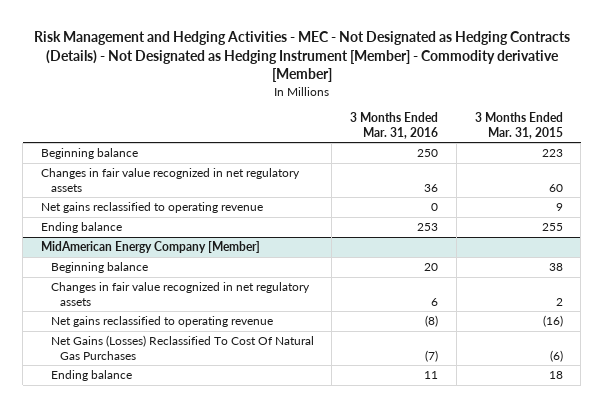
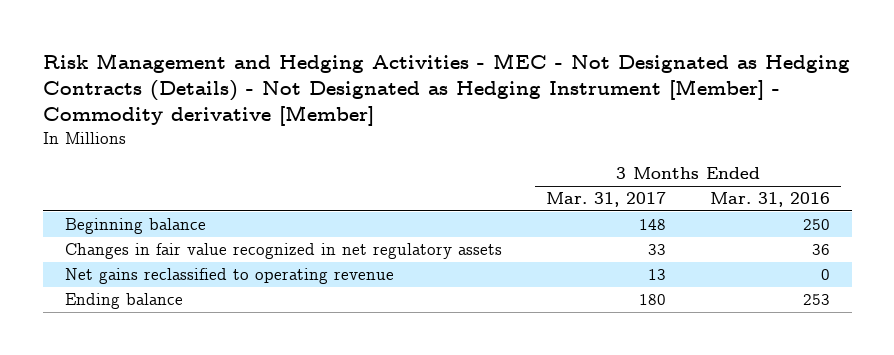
- | 3 Months Ended Mar. 31, 2016 | 3 Months Ended Mar. 31, 2015
+ | 3 Months Ended Mar. 31, 2017 | 3 Months Ended Mar. 31, 2016
- MidAmerican Energy Company [Member]
- Beginning balance | 20 | 38
- Changes in fair value recognized in net regulatory assets | 6 | 2
- Net gains reclassified to operating revenue | (8) | (16)
- Net Gains (Losses) Reclassified To Cost Of Natural Gas Purchases | (7) | (6)
- Ending balance | 11 | 18

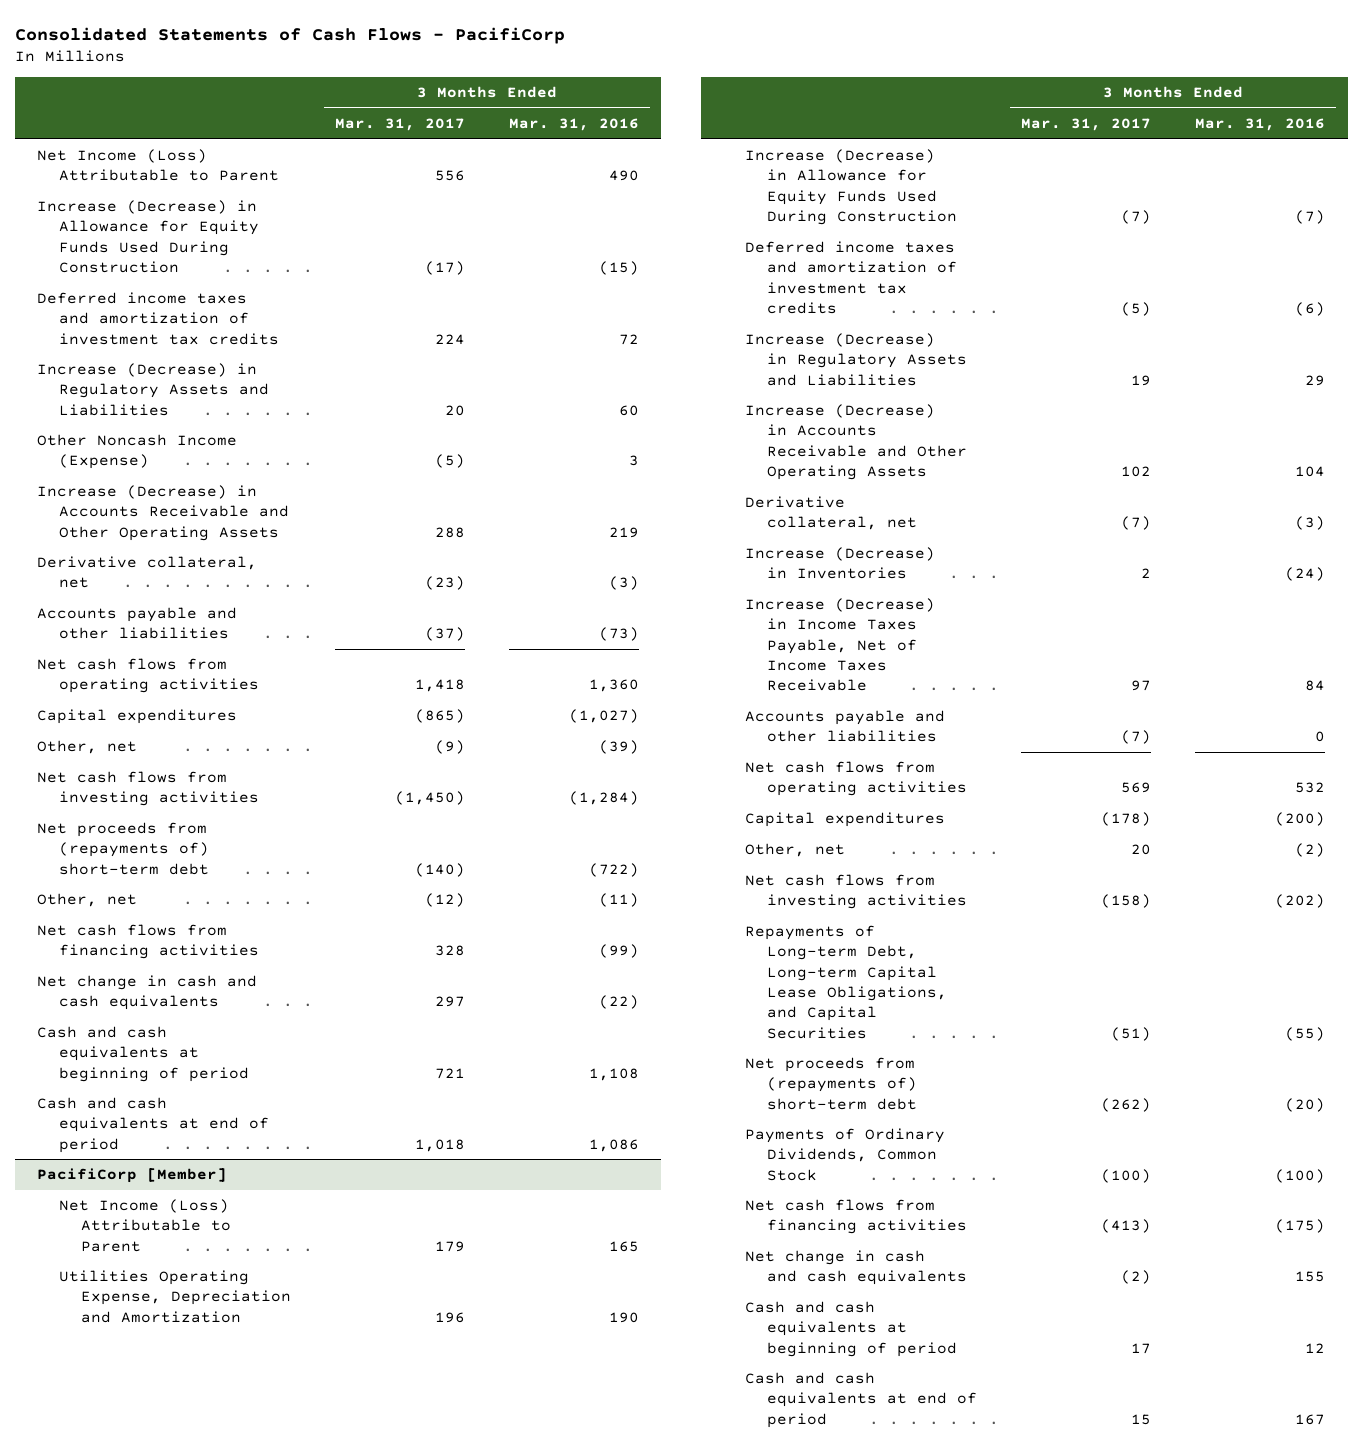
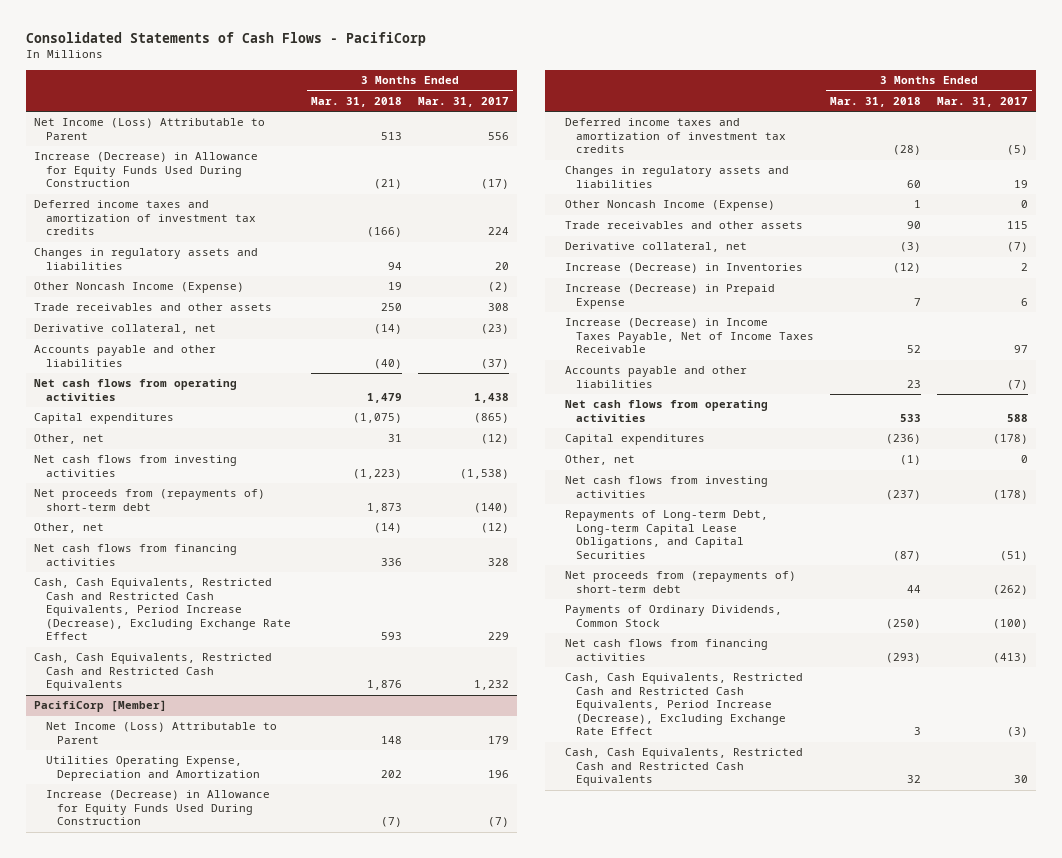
- | 3 Months Ended Mar. 31, 2017 | 3 Months Ended Mar. 31, 2016
+ | 3 Months Ended Mar. 31, 2018 | 3 Months Ended Mar. 31, 2017
- Increase (Decrease) in Regulatory Assets and Liabilities | 20 | 60
- Other Noncash Income (Expense) | (5) | 3
- Increase (Decrease) in Accounts Receivable and Other Operating Assets | 288 | 219
+ Changes in regulatory assets and liabilities | 94 | 20
+ Other Noncash Income (Expense) | 19 | (2)
+ Trade receivables and other assets | 250 | 308
- Net cash flows from operating activities | 1,418 | 1,360
+ Net cash flows from operating activities | 1,479 | 1,438
- Other, net | (9) | (39)
- Net cash flows from investing activities | (1,450) | (1,284)
+ Other, net | 31 | (12)
+ Net cash flows from investing activities | (1,223) | (1,538)
- Net change in cash and cash equivalents | 297 | (22)
- Cash and cash equivalents at beginning of period | 721 | 1,108
- Cash and cash equivalents at end of period | 1,018 | 1,086
+ Cash, Cash Equivalents, Restricted Cash and Restricted Cash Equivalents, Period Increase (Decrease), Excluding Exchange Rate Effect | 593 | 229
+ Cash, Cash Equivalents, Restricted Cash and Restricted Cash Equivalents | 1,876 | 1,232
@ PacifiCorp [Member]
- Increase (Decrease) in Regulatory Assets and Liabilities | 19 | 29
- Increase (Decrease) in Accounts Receivable and Other Operating Assets | 102 | 104
+ Changes in regulatory assets and liabilities | 60 | 19
+ Other Noncash Income (Expense) | 1 | 0
+ Trade receivables and other assets | 90 | 115
+ Increase (Decrease) in Prepaid Expense | 7 | 6
- Net cash flows from operating activities | 569 | 532
+ Net cash flows from operating activities | 533 | 588
- Other, net | 20 | (2)
- Net cash flows from investing activities | (158) | (202)
+ Other, net | (1) | 0
+ Net cash flows from investing activities | (237) | (178)
- Net change in cash and cash equivalents | (2) | 155
- Cash and cash equivalents at beginning of period | 17 | 12
- Cash and cash equivalents at end of period | 15 | 167
+ Cash, Cash Equivalents, Restricted Cash and Restricted Cash Equivalents, Period Increase (Decrease), Excluding Exchange Rate Effect | 3 | (3)
+ Cash, Cash Equivalents, Restricted Cash and Restricted Cash Equivalents | 32 | 30

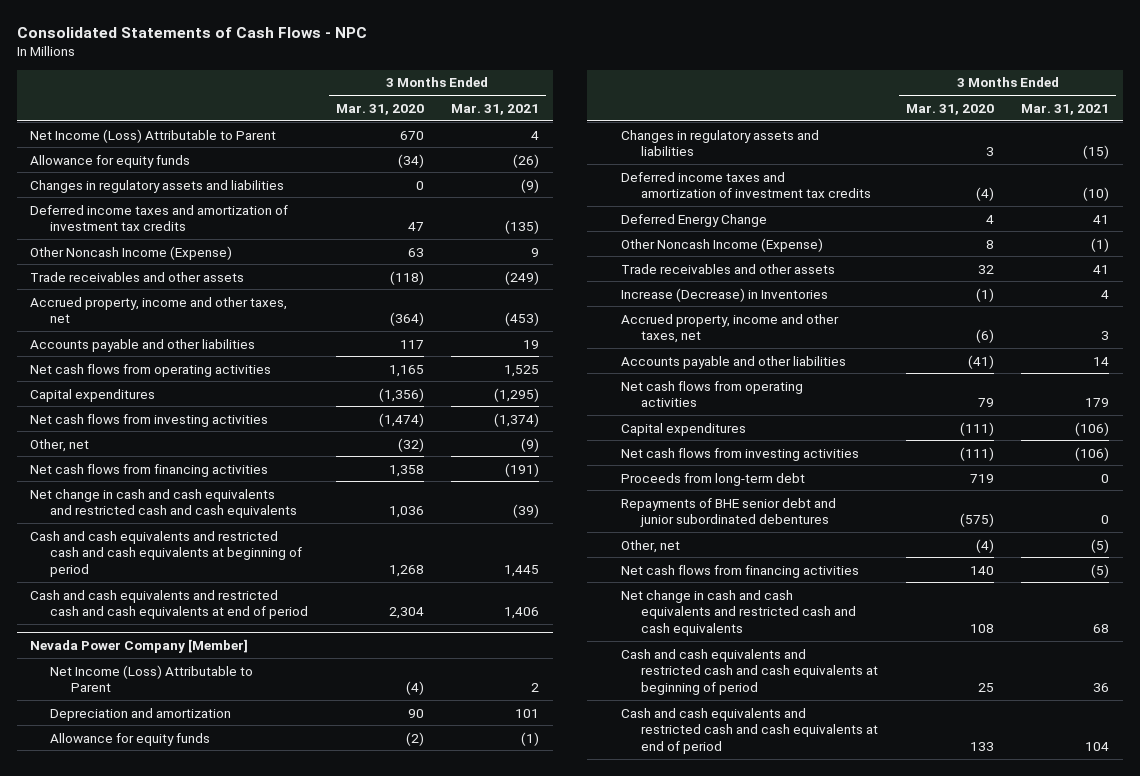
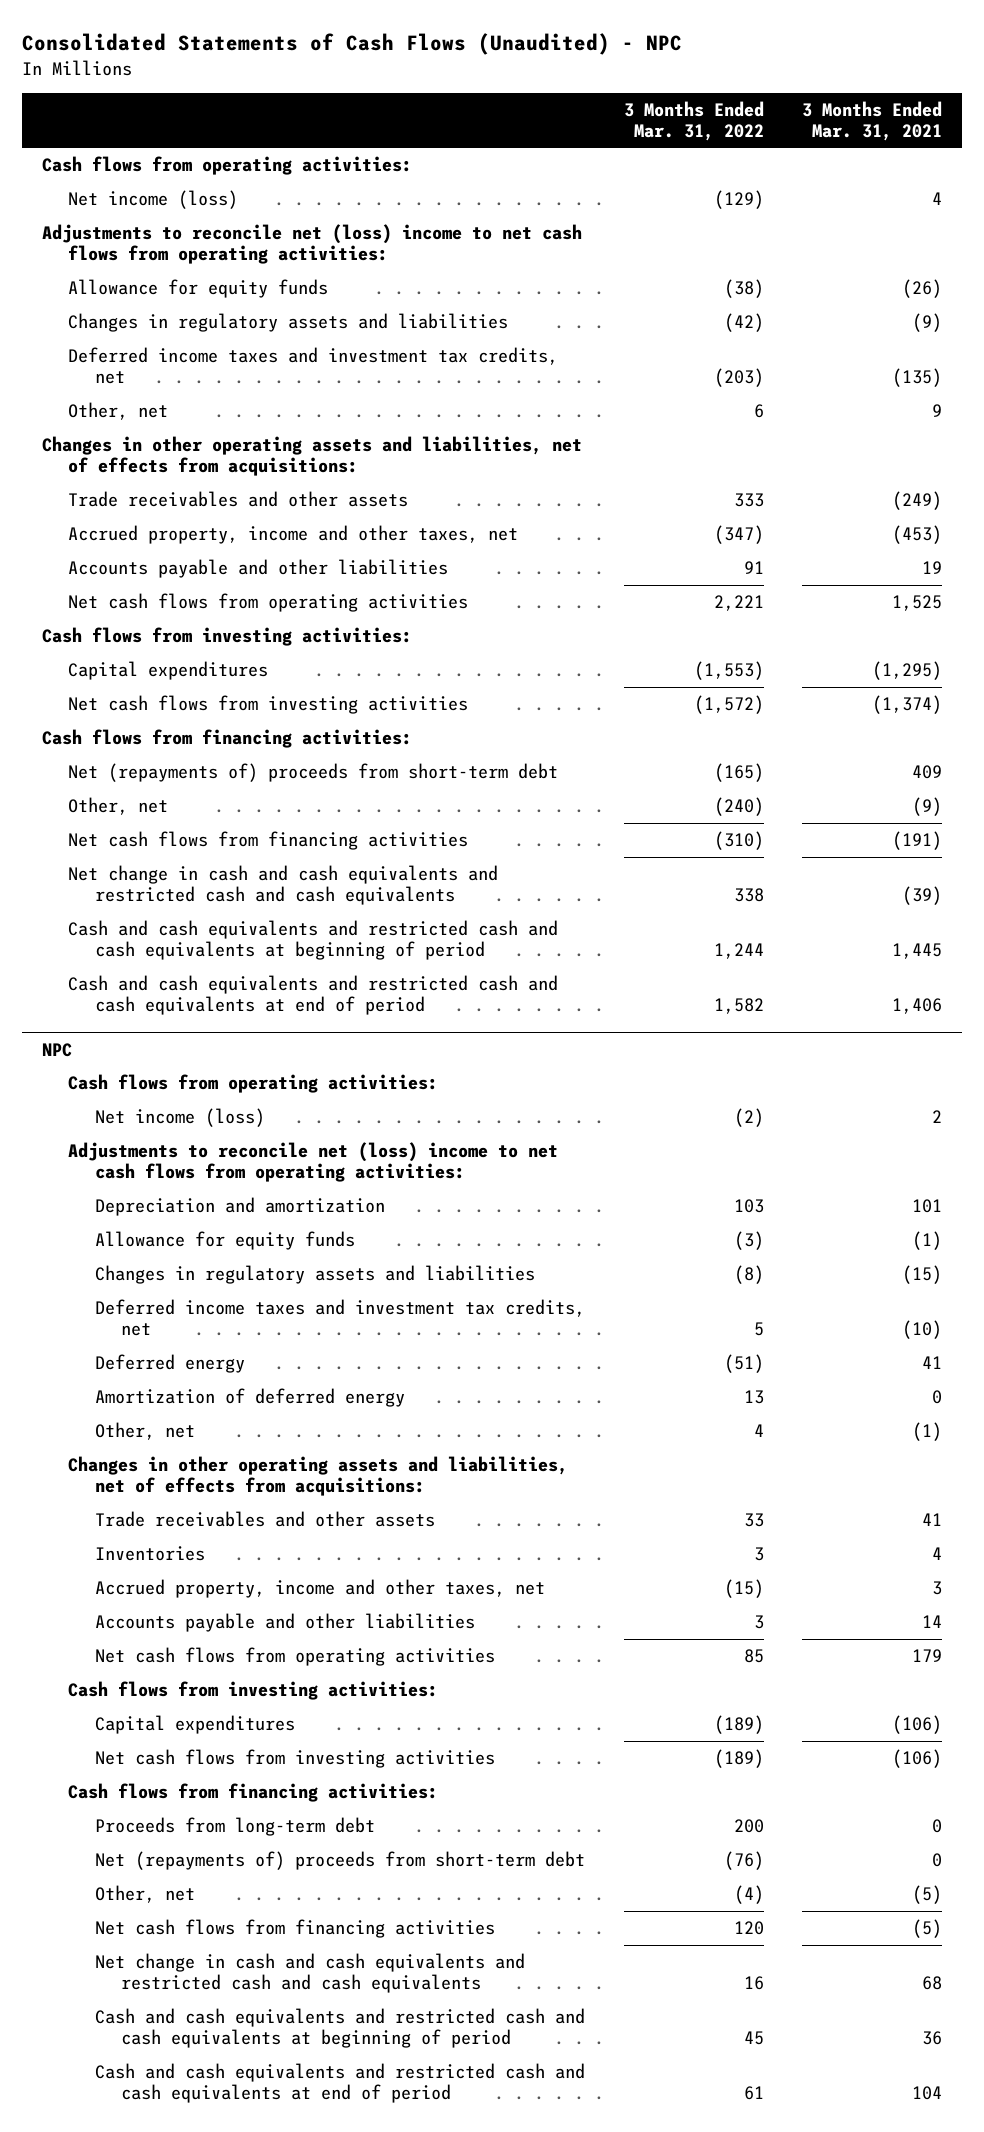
- Consolidated Statements of Cash Flows - NPC
+ Consolidated Statements of Cash Flows (Unaudited) - NPC
- | 3 Months Ended Mar. 31, 2020 | 3 Months Ended Mar. 31, 2021
+ | 3 Months Ended Mar. 31, 2022 | 3 Months Ended Mar. 31, 2021
- Net Income (Loss) Attributable to Parent | 670 | 4
+ Cash flows from operating activities:
+ Net income (loss) | (129) | 4
+ Adjustments to reconcile net (loss) income to net cash flows from operating activities:
- Deferred income taxes and amortization of investment tax credits | 47 | (135)
- Other Noncash Income (Expense) | 63 | 9
+ Deferred income taxes and investment tax credits, net | (203) | (135)
+ Other, net | 6 | 9
+ Changes in other operating assets and liabilities, net of effects from acquisitions:
+ Cash flows from investing activities:
+ Cash flows from financing activities:
+ Net (repayments of) proceeds from short-term debt | (165) | 409
- Nevada Power Company [Member]
- Net Income (Loss) Attributable to Parent | (4) | 2
+ NPC
+ Cash flows from operating activities:
+ Net income (loss) | (2) | 2
+ Adjustments to reconcile net (loss) income to net cash flows from operating activities:
- Deferred income taxes and amortization of investment tax credits | (4) | (10)
- Deferred Energy Change | 4 | 41
- Other Noncash Income (Expense) | 8 | (1)
+ Deferred income taxes and investment tax credits, net | 5 | (10)
+ Deferred energy | (51) | 41
+ Amortization of deferred energy | 13 | 0
+ Other, net | 4 | (1)
+ Changes in other operating assets and liabilities, net of effects from acquisitions:
- Increase (Decrease) in Inventories | (1) | 4
+ Inventories | 3 | 4
+ Cash flows from investing activities:
+ Cash flows from financing activities:
- Repayments of BHE senior debt and junior subordinated debentures | (575) | 0
+ Net (repayments of) proceeds from short-term debt | (76) | 0

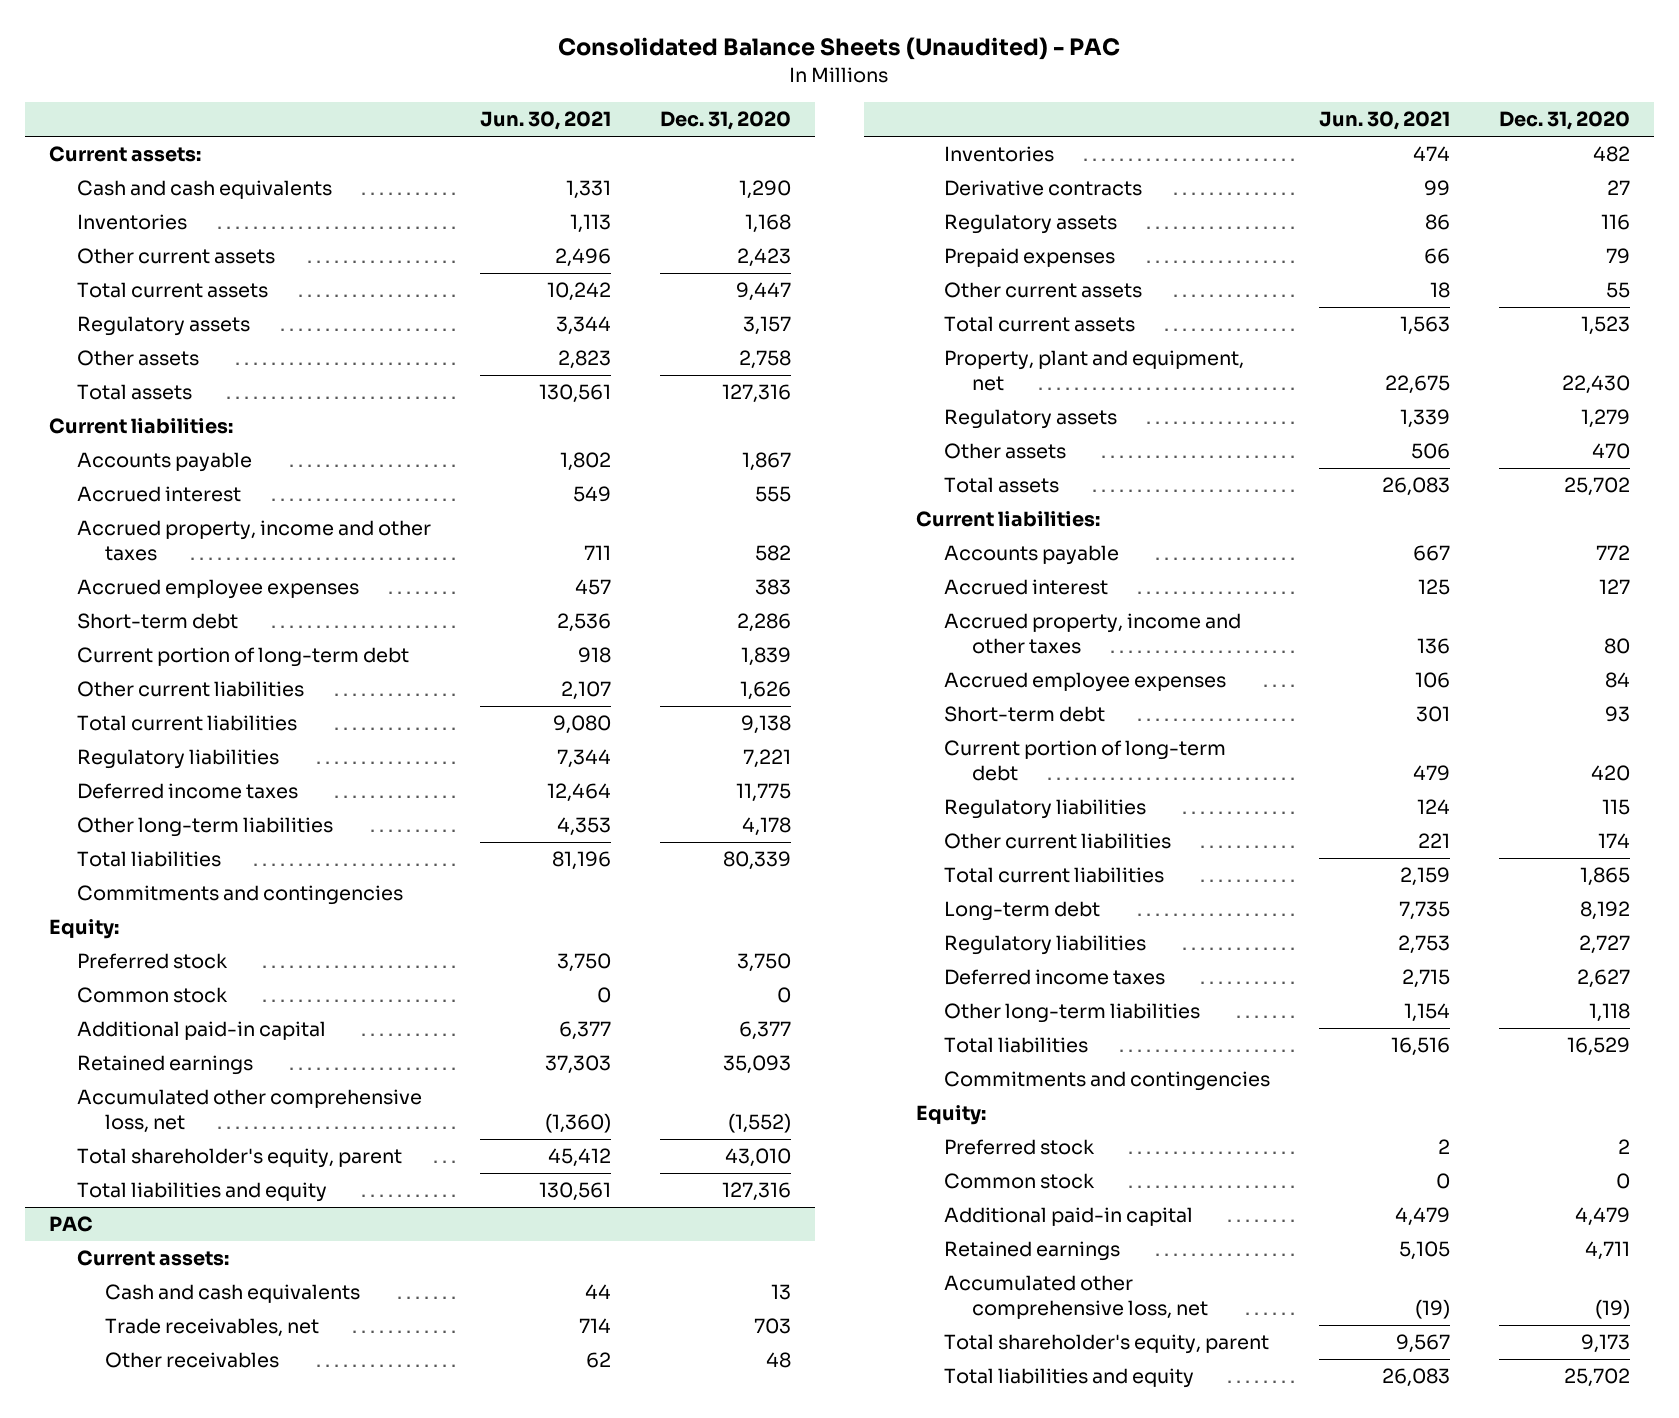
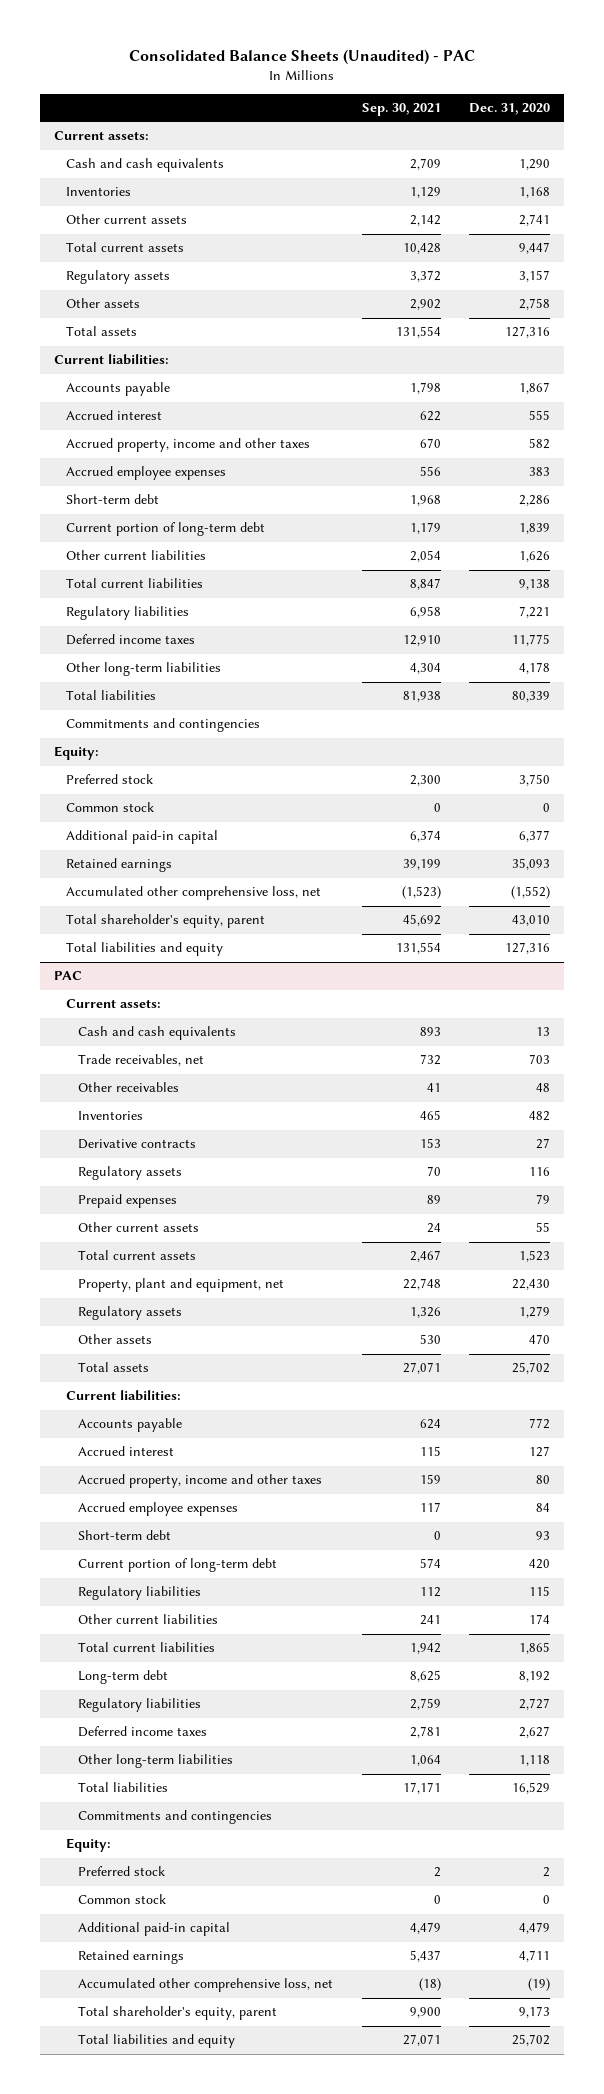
- | Jun. 30, 2021 | Dec. 31, 2020
+ | Sep. 30, 2021 | Dec. 31, 2020
- Other current assets | 2,496 | 2,423
+ Other current assets | 2,142 | 2,741

